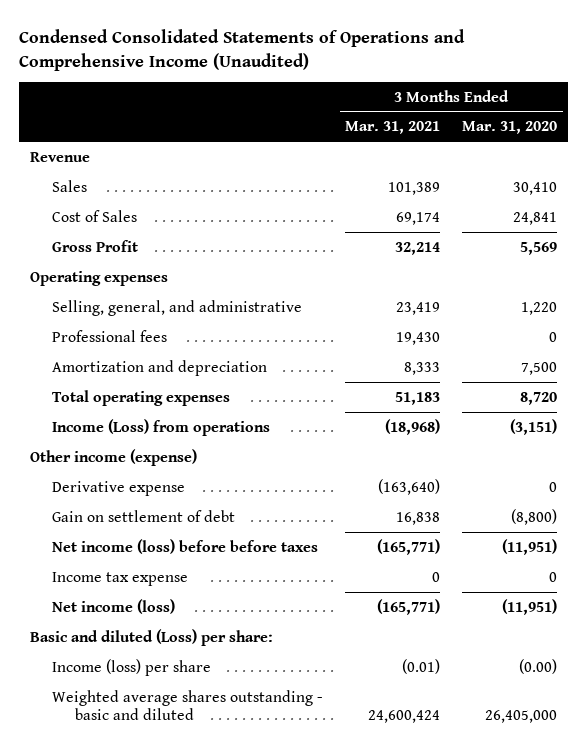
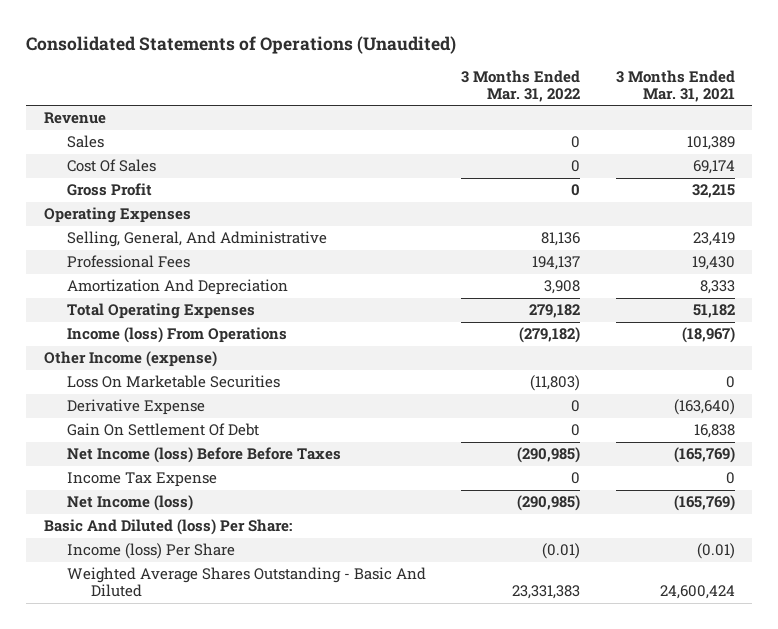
- Condensed Consolidated Statements of Operations and Comprehensive Income (Unaudited)
+ Consolidated Statements of Operations (Unaudited)
- | 3 Months Ended Mar. 31, 2021 | 3 Months Ended Mar. 31, 2020
+ | 3 Months Ended Mar. 31, 2022 | 3 Months Ended Mar. 31, 2021
- Cost of Sales | 69,174 | 24,841
- Gross Profit | 32,214 | 5,569
- Operating expenses
- Selling, general, and administrative | 23,419 | 1,220
- Professional fees | 19,430 | 0
- Amortization and depreciation | 8,333 | 7,500
- Total operating expenses | 51,183 | 8,720
- Income (Loss) from operations | (18,968) | (3,151)
- Other income (expense)
- Derivative expense | (163,640) | 0
- Gain on settlement of debt | 16,838 | (8,800)
- Net income (loss) before before taxes | (165,771) | (11,951)
- Income tax expense | 0 | 0
- Net income (loss) | (165,771) | (11,951)
- Basic and diluted (Loss) per share:
- Income (loss) per share | (0.01) | (0.00)
- Weighted average shares outstanding - basic and diluted | 24,600,424 | 26,405,000
+ Cost Of Sales | 0 | 69,174
+ Gross Profit | 0 | 32,215
+ Operating Expenses
+ Selling, General, And Administrative | 81,136 | 23,419
+ Professional Fees | 194,137 | 19,430
+ Amortization And Depreciation | 3,908 | 8,333
+ Total Operating Expenses | 279,182 | 51,182
+ Income (loss) From Operations | (279,182) | (18,967)
+ Other Income (expense)
+ Loss On Marketable Securities | (11,803) | 0
+ Derivative Expense | 0 | (163,640)
+ Gain On Settlement Of Debt | 0 | 16,838
+ Net Income (loss) Before Before Taxes | (290,985) | (165,769)
+ Income Tax Expense | 0 | 0
+ Net Income (loss) | (290,985) | (165,769)
+ Basic And Diluted (loss) Per Share:
+ Income (loss) Per Share | (0.01) | (0.01)
+ Weighted Average Shares Outstanding - Basic And Diluted | 23,331,383 | 24,600,424

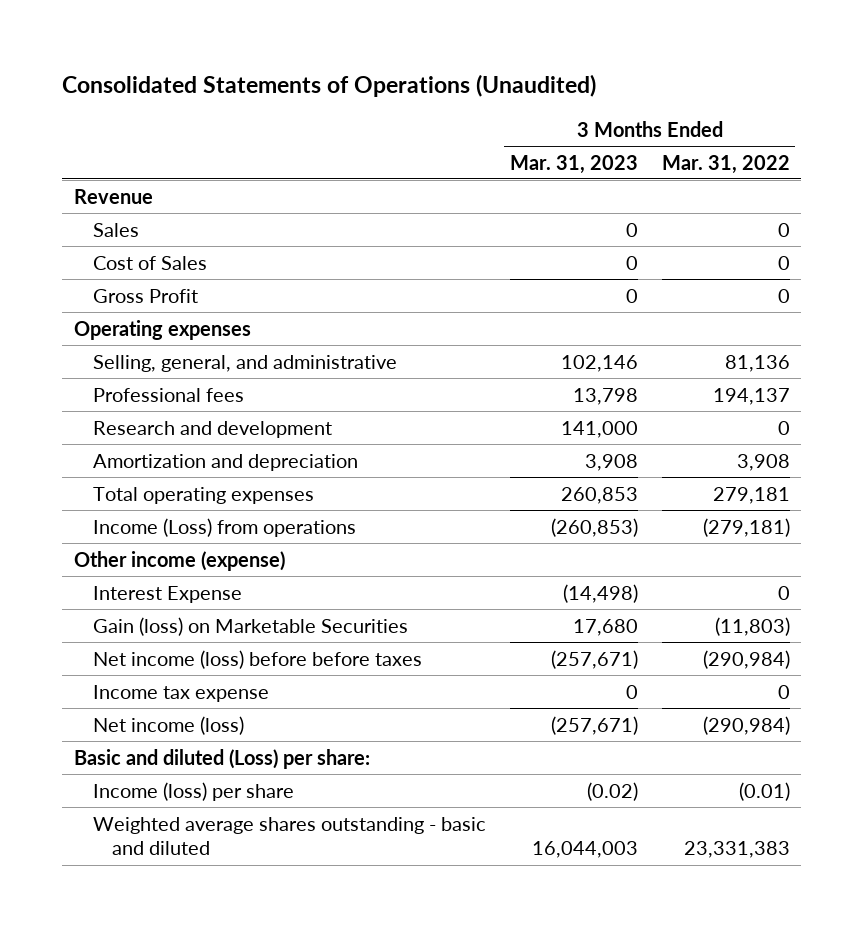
- | 3 Months Ended Mar. 31, 2022 | 3 Months Ended Mar. 31, 2021
+ | 3 Months Ended Mar. 31, 2023 | 3 Months Ended Mar. 31, 2022
- Cost Of Sales | 0 | 69,174
+ Cost of Sales | 0 | 0
- Operating Expenses
- Selling, General, And Administrative | 81,136 | 23,419
- Professional Fees | 194,137 | 19,430
- Amortization And Depreciation | 3,908 | 8,333
- Total Operating Expenses | 279,182 | 51,182
- Income (loss) From Operations | (279,182) | (18,967)
- Other Income (expense)
- Loss On Marketable Securities | (11,803) | 0
- Derivative Expense | 0 | (163,640)
- Gain On Settlement Of Debt | 0 | 16,838
- Net Income (loss) Before Before Taxes | (290,985) | (165,769)
- Income Tax Expense | 0 | 0
- Net Income (loss) | (290,985) | (165,769)
- Basic And Diluted (loss) Per Share:
- Income (loss) Per Share | (0.01) | (0.01)
- Weighted Average Shares Outstanding - Basic And Diluted | 23,331,383 | 24,600,424
+ Operating expenses
+ Selling, general, and administrative | 102,146 | 81,136
+ Professional fees | 13,798 | 194,137
+ Research and development | 141,000 | 0
+ Amortization and depreciation | 3,908 | 3,908
+ Total operating expenses | 260,853 | 279,181
+ Income (Loss) from operations | (260,853) | (279,181)
+ Other income (expense)
+ Interest Expense | (14,498) | 0
+ Gain (loss) on Marketable Securities | 17,680 | (11,803)
+ Net income (loss) before before taxes | (257,671) | (290,984)
+ Income tax expense | 0 | 0
+ Net income (loss) | (257,671) | (290,984)
+ Basic and diluted (Loss) per share:
+ Income (loss) per share | (0.02) | (0.01)
+ Weighted average shares outstanding - basic and diluted | 16,044,003 | 23,331,383

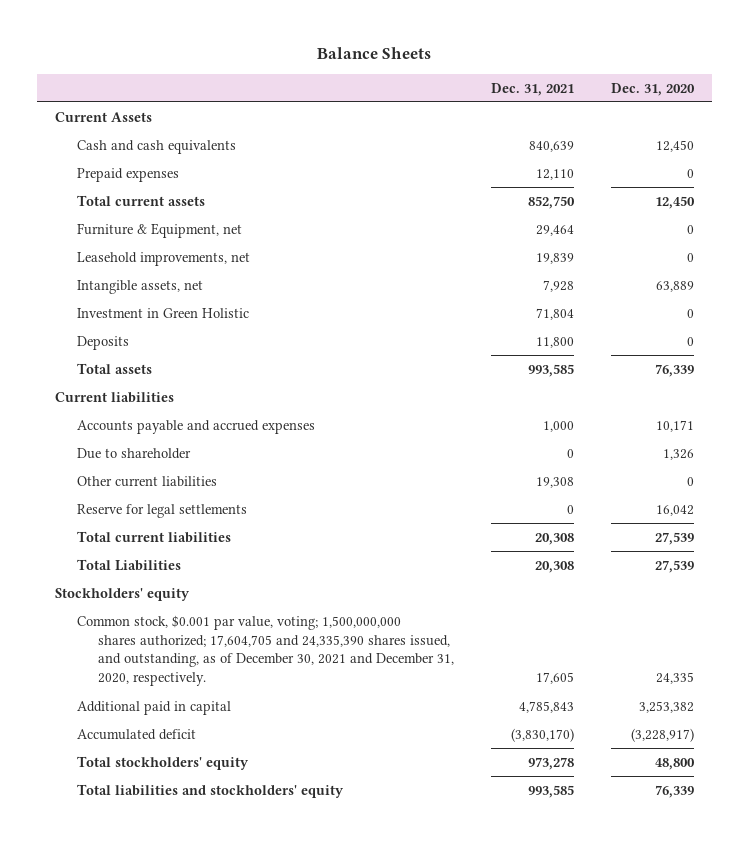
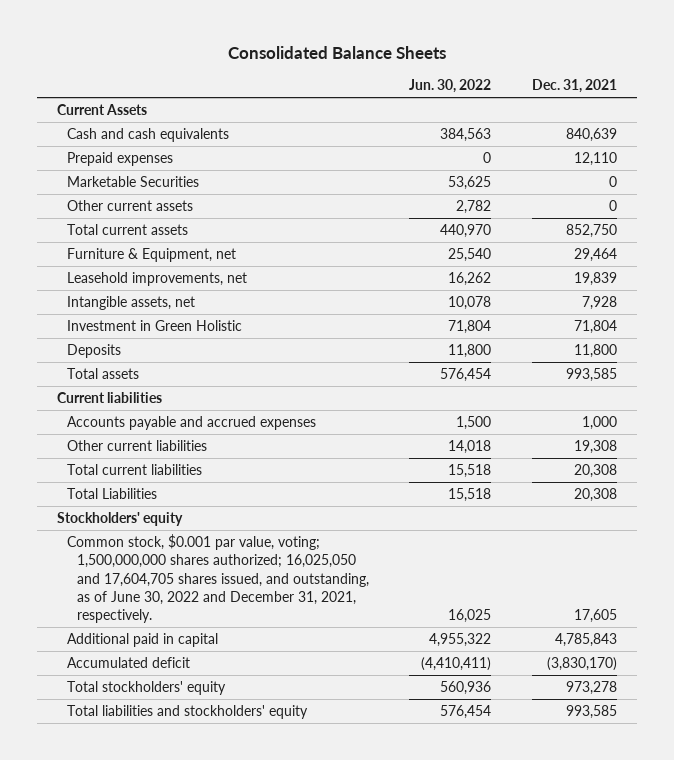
- Balance Sheets
+ Consolidated Balance Sheets
- | Dec. 31, 2021 | Dec. 31, 2020
+ | Jun. 30, 2022 | Dec. 31, 2021
+ Marketable Securities | 53,625 | 0
+ Other current assets | 2,782 | 0
- Due to shareholder | 0 | 1,326
- Reserve for legal settlements | 0 | 16,042
- Common stock, $0.001 par value, voting; 1,500,000,000 shares authorized; 17,604,705 and 24,335,390 shares issued, and outstanding, as of December 30, 2021 and December 31, 2020, respectively. | 17,605 | 24,335
+ Common stock, $0.001 par value, voting; 1,500,000,000 shares authorized; 16,025,050 and 17,604,705 shares issued, and outstanding, as of June 30, 2022 and December 31, 2021, respectively. | 16,025 | 17,605

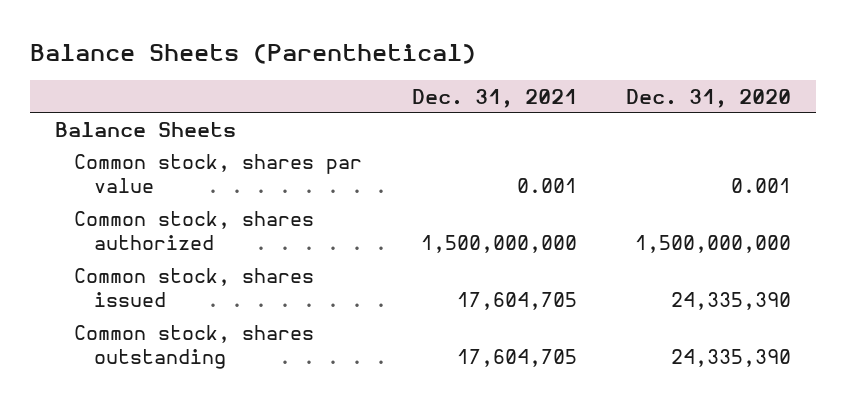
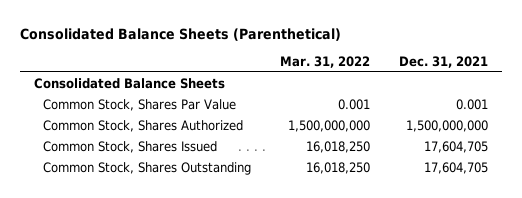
- Balance Sheets (Parenthetical)
+ Consolidated Balance Sheets (Parenthetical)
- | Dec. 31, 2021 | Dec. 31, 2020
+ | Mar. 31, 2022 | Dec. 31, 2021
- Balance Sheets
- Common stock, shares par value | 0.001 | 0.001
- Common stock, shares authorized | 1,500,000,000 | 1,500,000,000
- Common stock, shares issued | 17,604,705 | 24,335,390
- Common stock, shares outstanding | 17,604,705 | 24,335,390
+ Consolidated Balance Sheets
+ Common Stock, Shares Par Value | 0.001 | 0.001
+ Common Stock, Shares Authorized | 1,500,000,000 | 1,500,000,000
+ Common Stock, Shares Issued | 16,018,250 | 17,604,705
+ Common Stock, Shares Outstanding | 16,018,250 | 17,604,705

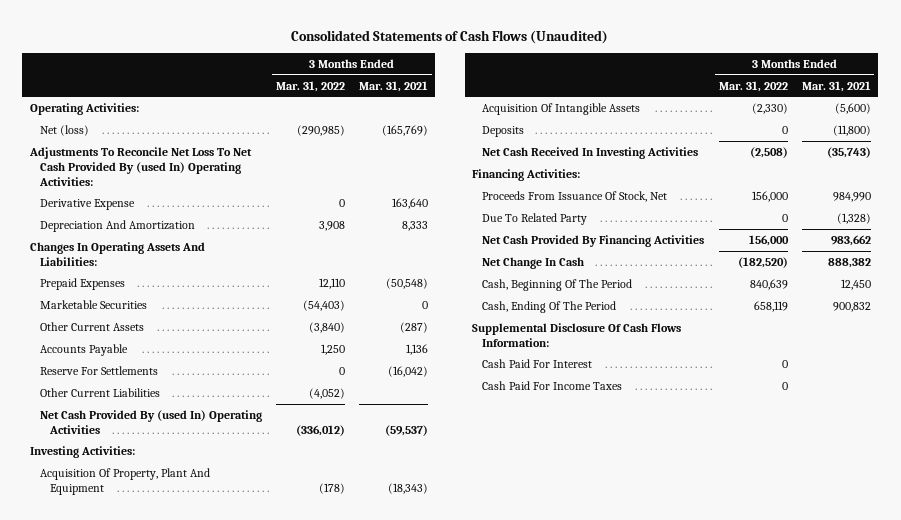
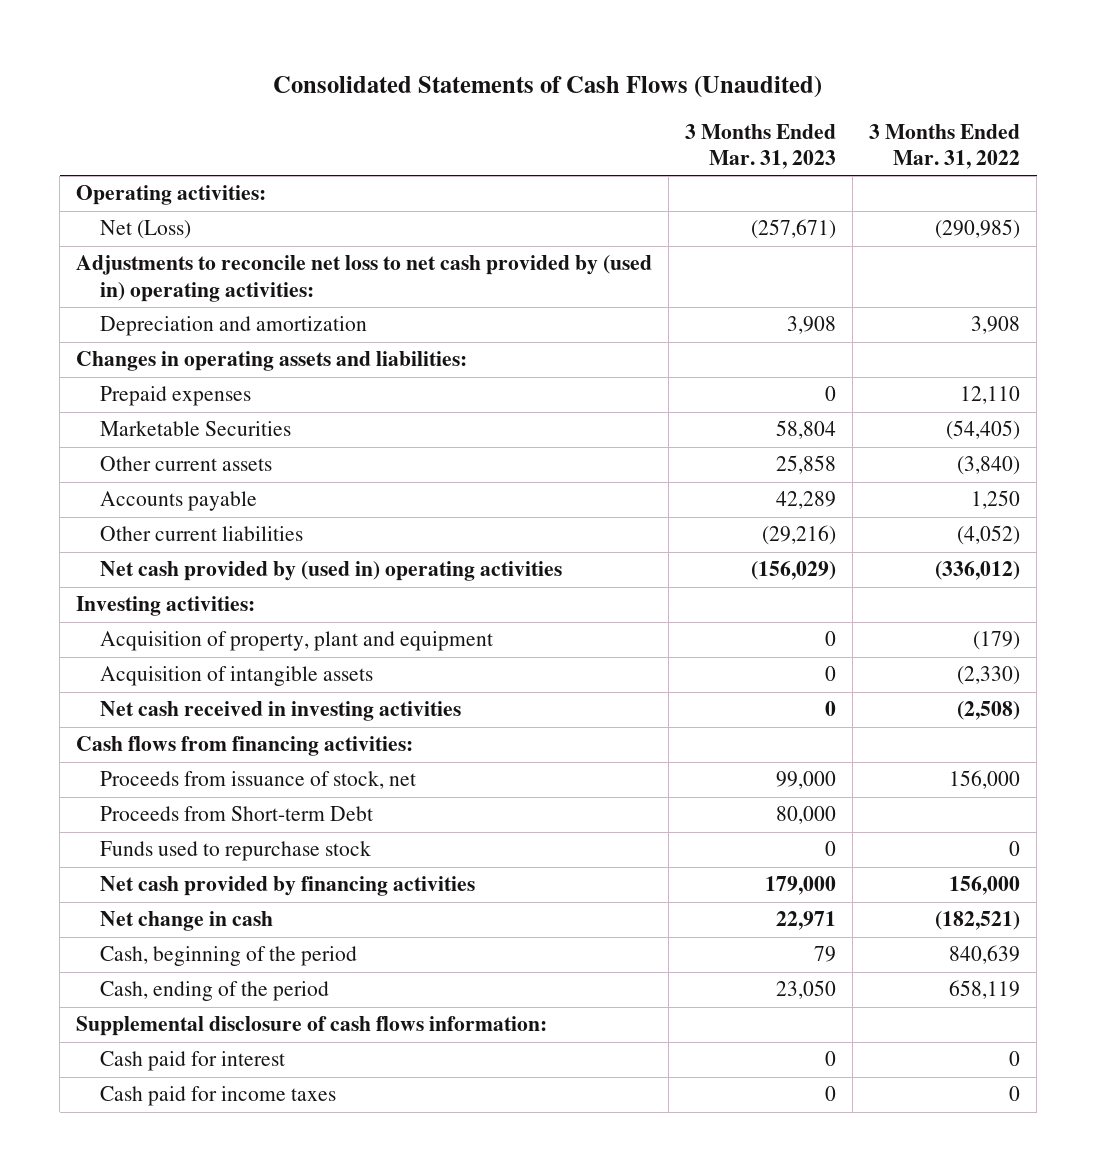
- | 3 Months Ended Mar. 31, 2022 | 3 Months Ended Mar. 31, 2021
+ | 3 Months Ended Mar. 31, 2023 | 3 Months Ended Mar. 31, 2022
- Operating Activities:
- Net (loss) | (290,985) | (165,769)
- Adjustments To Reconcile Net Loss To Net Cash Provided By (used In) Operating Activities:
- Derivative Expense | 0 | 163,640
- Depreciation And Amortization | 3,908 | 8,333
- Changes In Operating Assets And Liabilities:
- Prepaid Expenses | 12,110 | (50,548)
- Marketable Securities | (54,403) | 0
- Other Current Assets | (3,840) | (287)
- Accounts Payable | 1,250 | 1,136
- Reserve For Settlements | 0 | (16,042)
- Other Current Liabilities | (4,052) |
- Net Cash Provided By (used In) Operating Activities | (336,012) | (59,537)
- Investing Activities:
- Acquisition Of Property, Plant And Equipment | (178) | (18,343)
- Acquisition Of Intangible Assets | (2,330) | (5,600)
- Deposits | 0 | (11,800)
- Net Cash Received In Investing Activities | (2,508) | (35,743)
- Financing Activities:
- Proceeds From Issuance Of Stock, Net | 156,000 | 984,990
- Due To Related Party | 0 | (1,328)
- Net Cash Provided By Financing Activities | 156,000 | 983,662
- Net Change In Cash | (182,520) | 888,382
- Cash, Beginning Of The Period | 840,639 | 12,450
- Cash, Ending Of The Period | 658,119 | 900,832
- Supplemental Disclosure Of Cash Flows Information:
- Cash Paid For Interest | 0 |
- Cash Paid For Income Taxes | 0 |
+ Operating activities:
+ Net (Loss) | (257,671) | (290,985)
+ Adjustments to reconcile net loss to net cash provided by (used in) operating activities:
+ Depreciation and amortization | 3,908 | 3,908
+ Changes in operating assets and liabilities:
+ Prepaid expenses | 0 | 12,110
+ Marketable Securities | 58,804 | (54,405)
+ Other current assets | 25,858 | (3,840)
+ Accounts payable | 42,289 | 1,250
+ Other current liabilities | (29,216) | (4,052)
+ Net cash provided by (used in) operating activities | (156,029) | (336,012)
+ Investing activities:
+ Acquisition of property, plant and equipment | 0 | (179)
+ Acquisition of intangible assets | 0 | (2,330)
+ Net cash received in investing activities | 0 | (2,508)
+ Cash flows from financing activities:
+ Proceeds from issuance of stock, net | 99,000 | 156,000
+ Proceeds from Short-term Debt | 80,000 |
+ Funds used to repurchase stock | 0 | 0
+ Net cash provided by financing activities | 179,000 | 156,000
+ Net change in cash | 22,971 | (182,521)
+ Cash, beginning of the period | 79 | 840,639
+ Cash, ending of the period | 23,050 | 658,119
+ Supplemental disclosure of cash flows information:
+ Cash paid for interest | 0 | 0
+ Cash paid for income taxes | 0 | 0

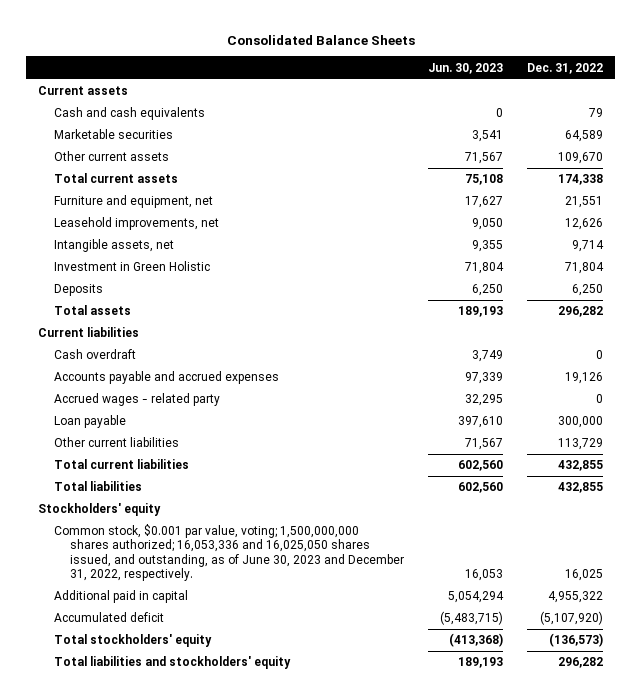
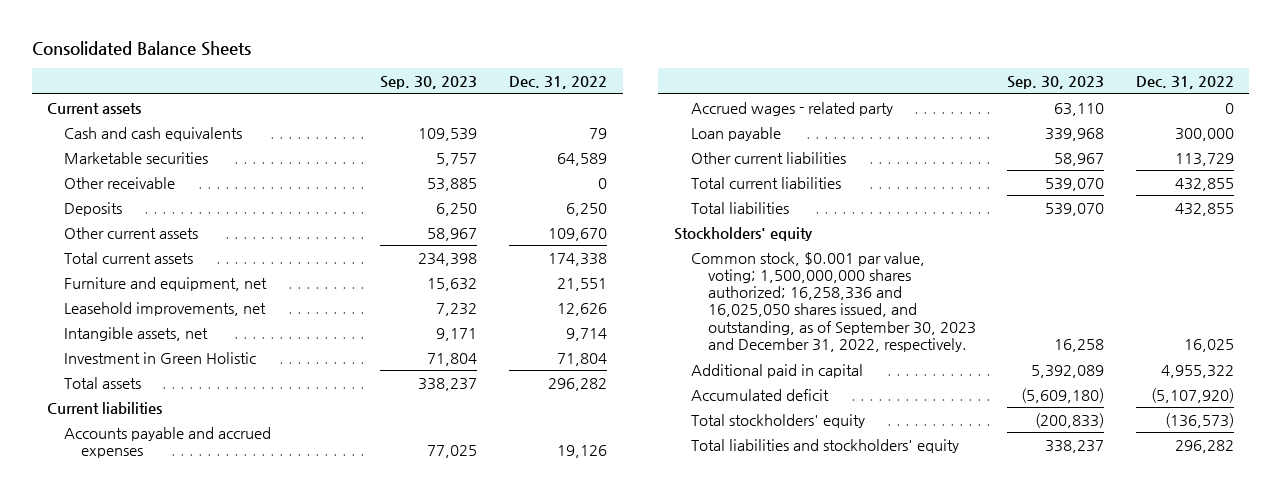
- | Jun. 30, 2023 | Dec. 31, 2022
+ | Sep. 30, 2023 | Dec. 31, 2022
+ Other receivable | 53,885 | 0
moved up: Deposits | 6,250 | 6,250
- Cash overdraft | 3,749 | 0
- Common stock, $0.001 par value, voting; 1,500,000,000 shares authorized; 16,053,336 and 16,025,050 shares issued, and outstanding, as of June 30, 2023 and December 31, 2022, respectively. | 16,053 | 16,025
+ Common stock, $0.001 par value, voting; 1,500,000,000 shares authorized; 16,258,336 and 16,025,050 shares issued, and outstanding, as of September 30, 2023 and December 31, 2022, respectively. | 16,258 | 16,025

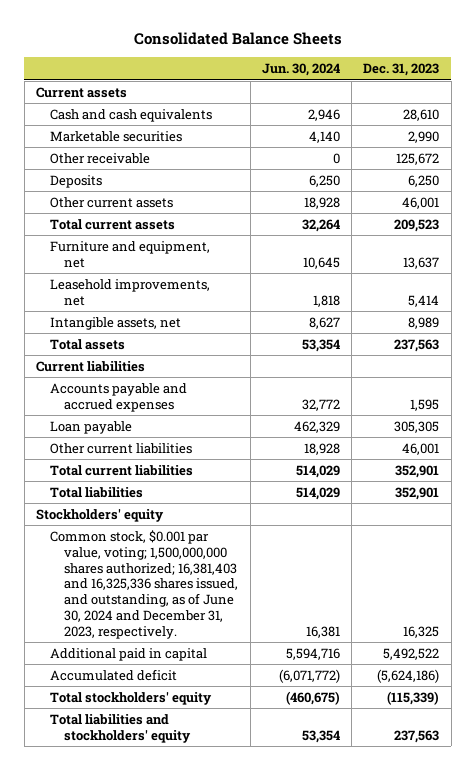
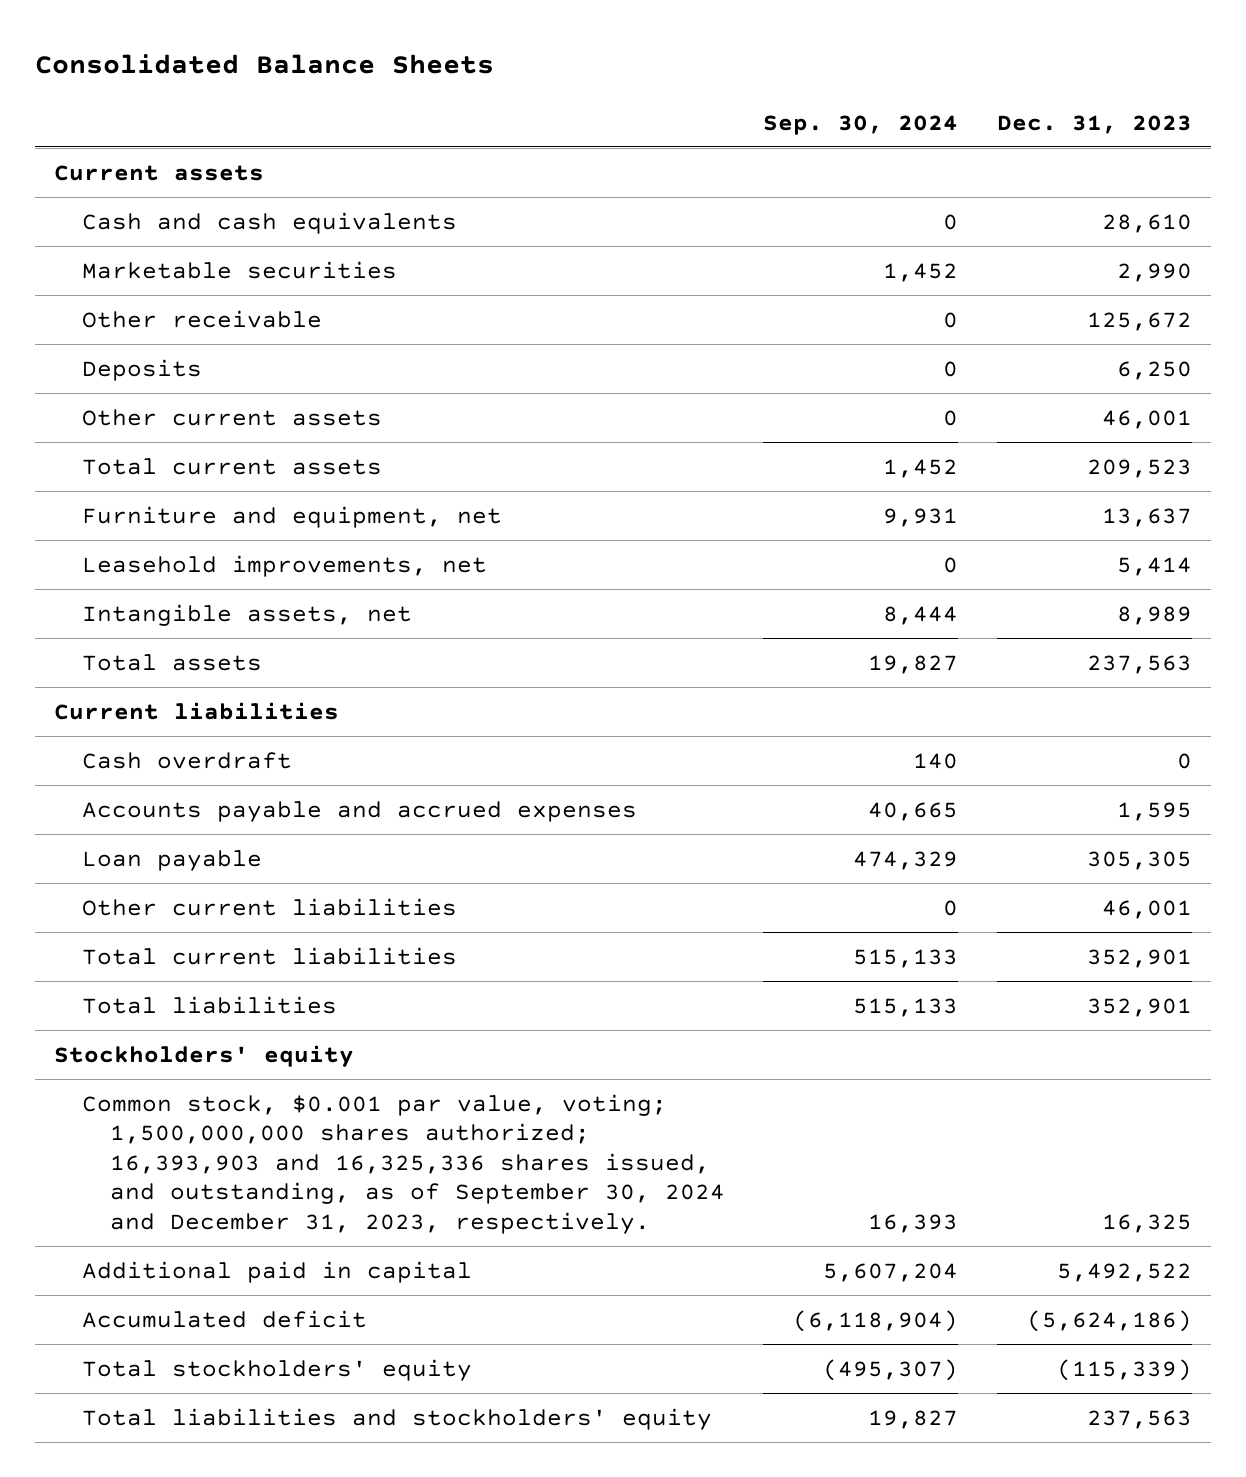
- | Jun. 30, 2024 | Dec. 31, 2023
+ | Sep. 30, 2024 | Dec. 31, 2023
+ Cash overdraft | 140 | 0
- Common stock, $0.001 par value, voting; 1,500,000,000 shares authorized; 16,381,403 and 16,325,336 shares issued, and outstanding, as of June 30, 2024 and December 31, 2023, respectively. | 16,381 | 16,325
+ Common stock, $0.001 par value, voting; 1,500,000,000 shares authorized; 16,393,903 and 16,325,336 shares issued, and outstanding, as of September 30, 2024 and December 31, 2023, respectively. | 16,393 | 16,325

